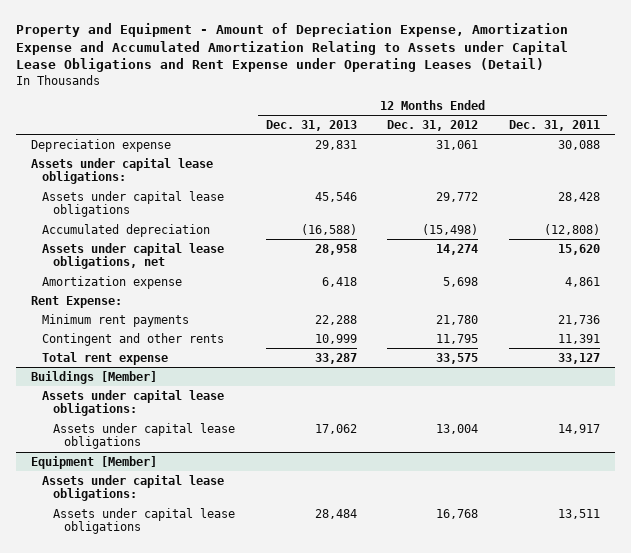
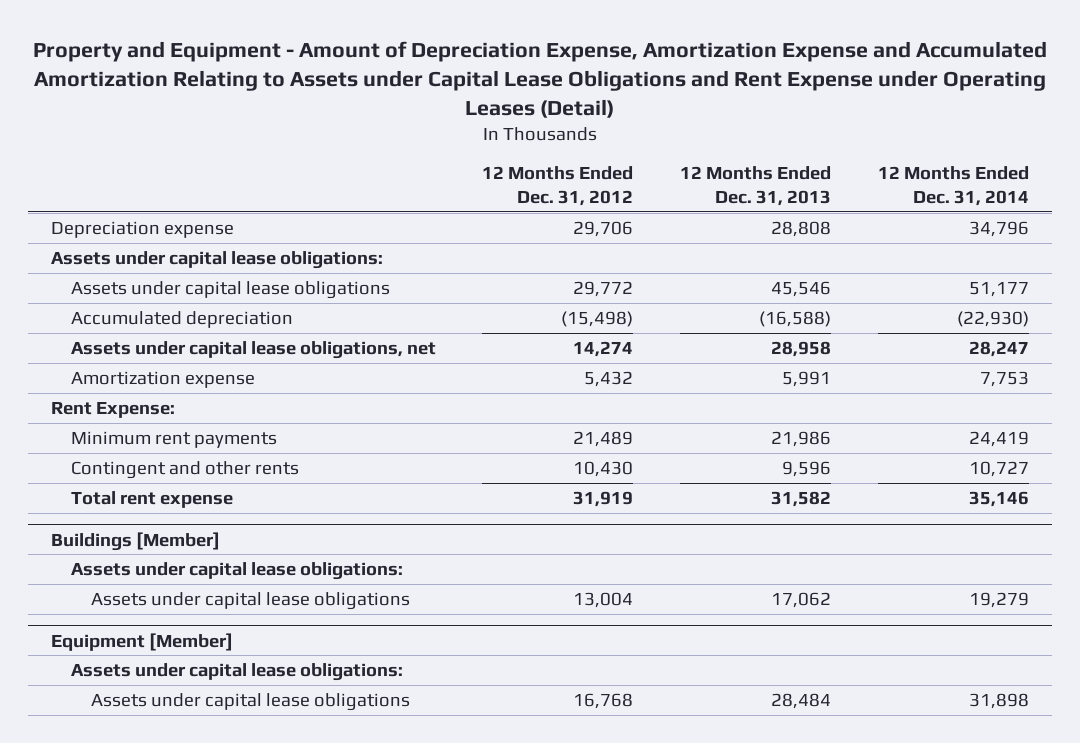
- | 12 Months Ended Dec. 31, 2013 | 12 Months Ended Dec. 31, 2012 | 12 Months Ended Dec. 31, 2011
+ | 12 Months Ended Dec. 31, 2012 | 12 Months Ended Dec. 31, 2013 | 12 Months Ended Dec. 31, 2014
- Depreciation expense | 29,831 | 31,061 | 30,088
+ Depreciation expense | 29,706 | 28,808 | 34,796
- Amortization expense | 6,418 | 5,698 | 4,861
+ Amortization expense | 5,432 | 5,991 | 7,753
- Minimum rent payments | 22,288 | 21,780 | 21,736
- Contingent and other rents | 10,999 | 11,795 | 11,391
- Total rent expense | 33,287 | 33,575 | 33,127
+ Minimum rent payments | 21,489 | 21,986 | 24,419
+ Contingent and other rents | 10,430 | 9,596 | 10,727
+ Total rent expense | 31,919 | 31,582 | 35,146

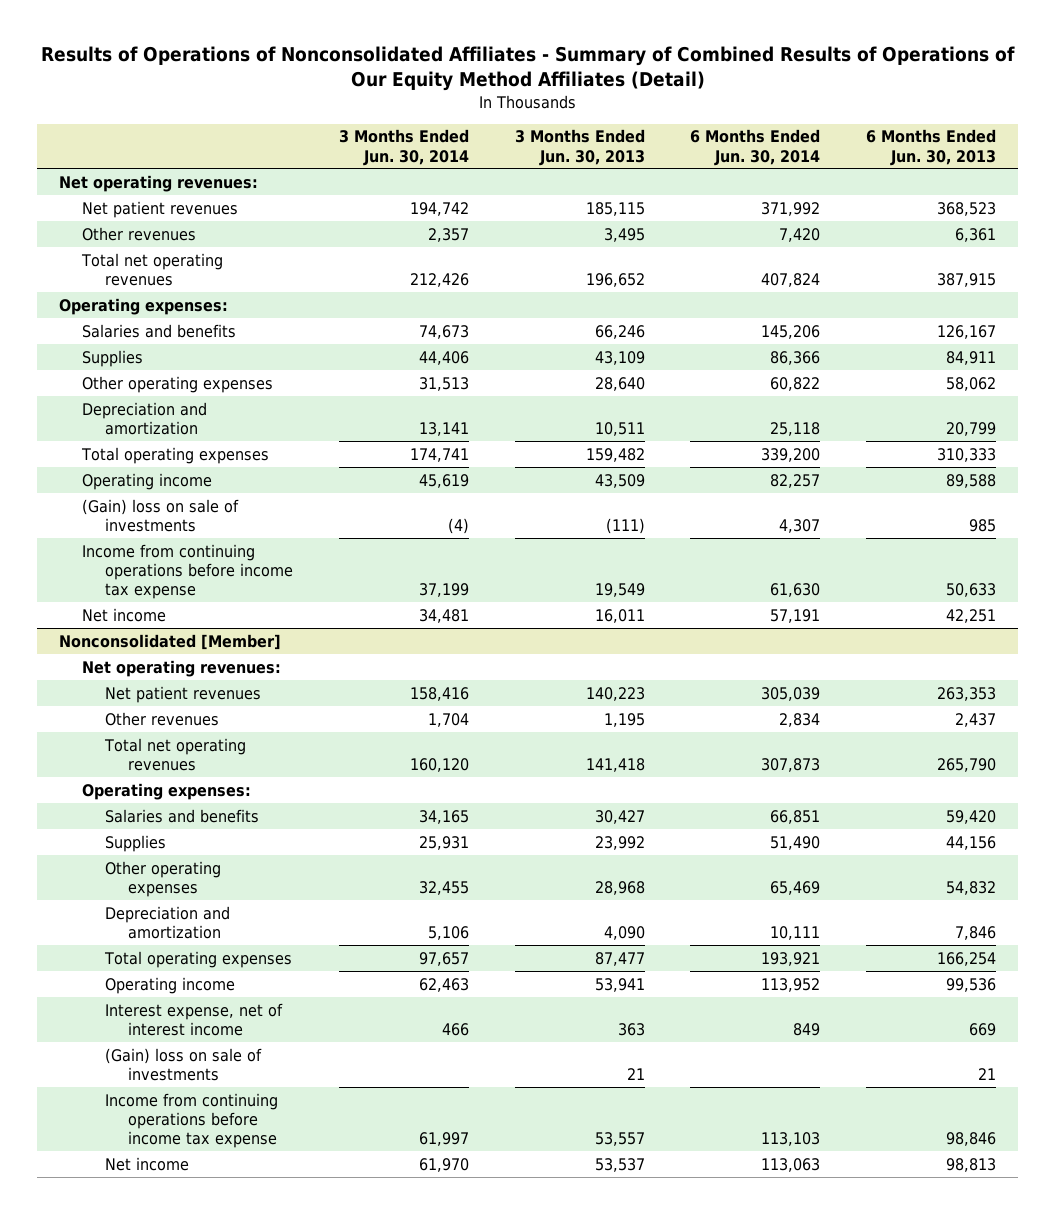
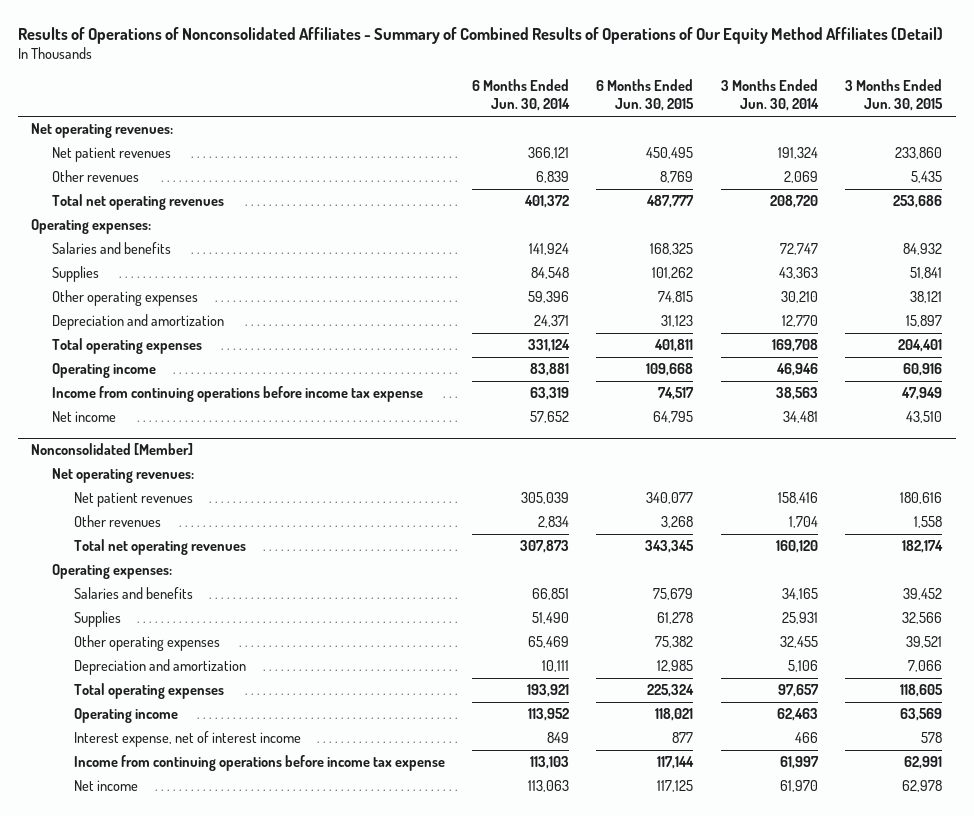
- | 3 Months Ended Jun. 30, 2014 | 3 Months Ended Jun. 30, 2013 | 6 Months Ended Jun. 30, 2014 | 6 Months Ended Jun. 30, 2013
+ | 6 Months Ended Jun. 30, 2014 | 6 Months Ended Jun. 30, 2015 | 3 Months Ended Jun. 30, 2014 | 3 Months Ended Jun. 30, 2015
- Net patient revenues | 194,742 | 185,115 | 371,992 | 368,523
- Other revenues | 2,357 | 3,495 | 7,420 | 6,361
- Total net operating revenues | 212,426 | 196,652 | 407,824 | 387,915
+ Net patient revenues | 366,121 | 450,495 | 191,324 | 233,860
+ Other revenues | 6,839 | 8,769 | 2,069 | 5,435
+ Total net operating revenues | 401,372 | 487,777 | 208,720 | 253,686
- Salaries and benefits | 74,673 | 66,246 | 145,206 | 126,167
- Supplies | 44,406 | 43,109 | 86,366 | 84,911
- Other operating expenses | 31,513 | 28,640 | 60,822 | 58,062
- Depreciation and amortization | 13,141 | 10,511 | 25,118 | 20,799
- Total operating expenses | 174,741 | 159,482 | 339,200 | 310,333
- Operating income | 45,619 | 43,509 | 82,257 | 89,588
- (Gain) loss on sale of investments | (4) | (111) | 4,307 | 985
- Income from continuing operations before income tax expense | 37,199 | 19,549 | 61,630 | 50,633
- Net income | 34,481 | 16,011 | 57,191 | 42,251
+ Salaries and benefits | 141,924 | 168,325 | 72,747 | 84,932
+ Supplies | 84,548 | 101,262 | 43,363 | 51,841
+ Other operating expenses | 59,396 | 74,815 | 30,210 | 38,121
+ Depreciation and amortization | 24,371 | 31,123 | 12,770 | 15,897
+ Total operating expenses | 331,124 | 401,811 | 169,708 | 204,401
+ Operating income | 83,881 | 109,668 | 46,946 | 60,916
+ Income from continuing operations before income tax expense | 63,319 | 74,517 | 38,563 | 47,949
+ Net income | 57,652 | 64,795 | 34,481 | 43,510
@ Nonconsolidated [Member]
- (Gain) loss on sale of investments | | 21 | | 21

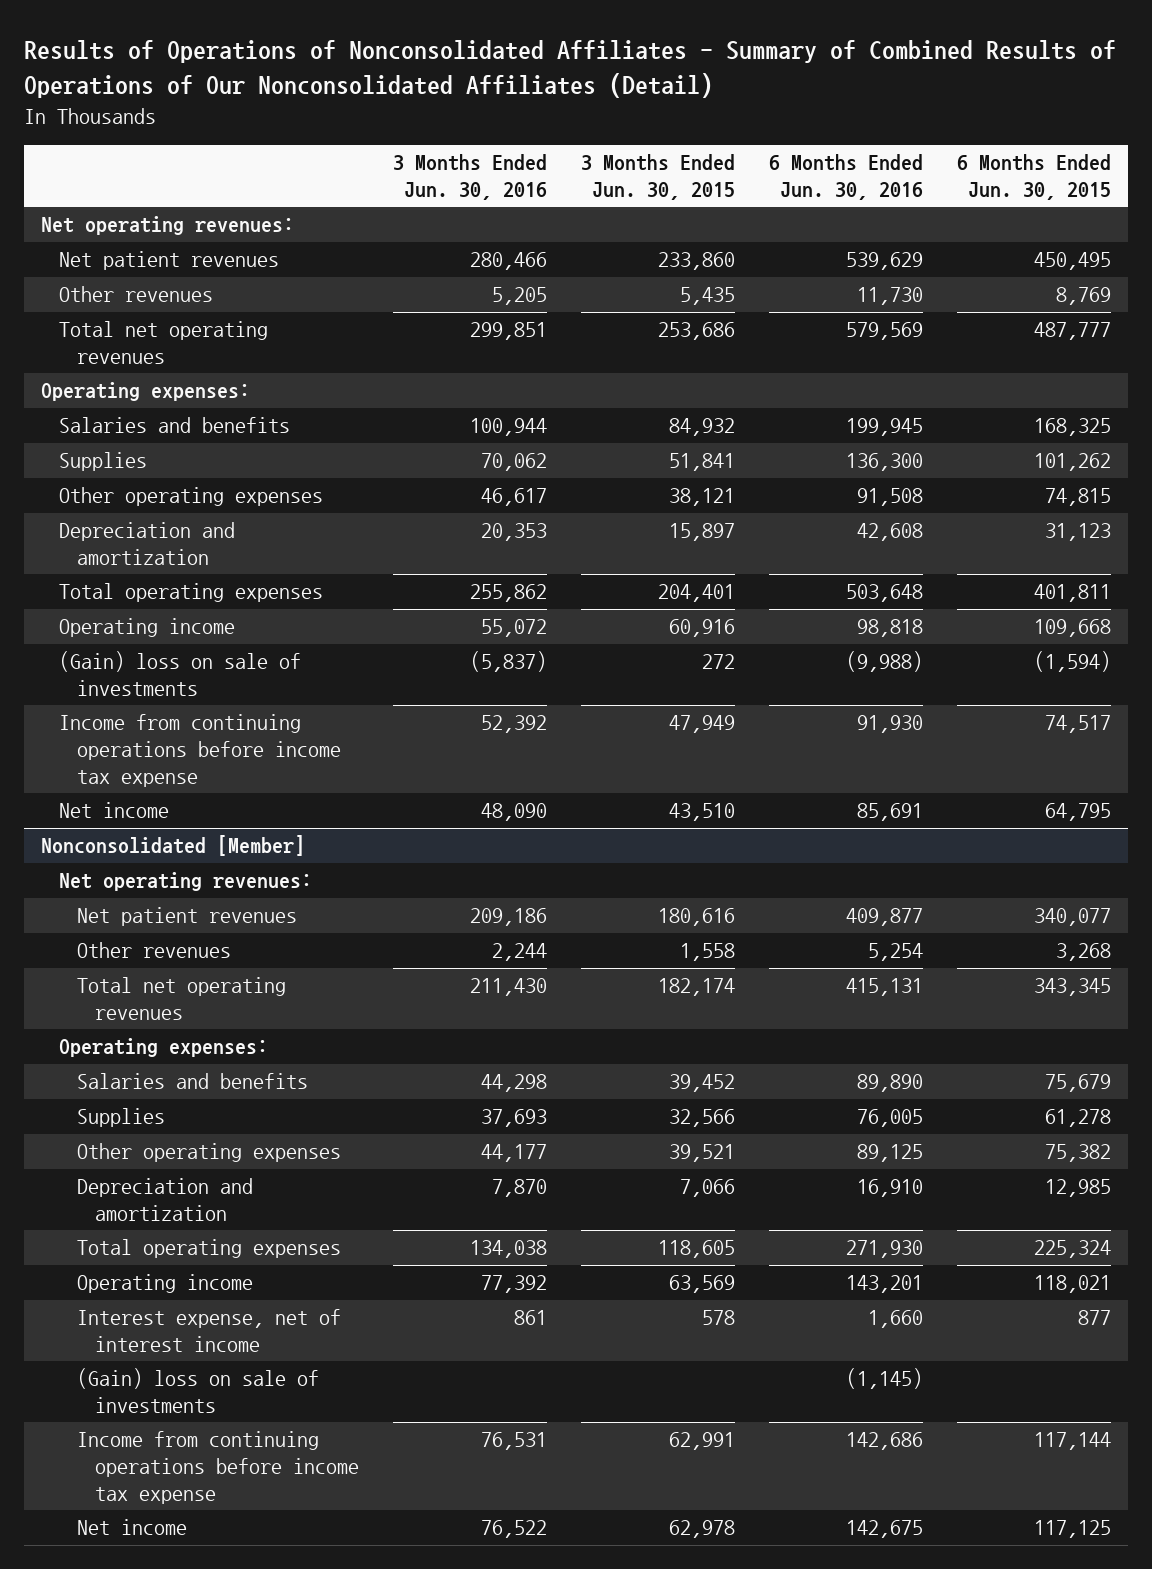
- Results of Operations of Nonconsolidated Affiliates - Summary of Combined Results of Operations of Our Equity Method Affiliates (Detail)
+ Results of Operations of Nonconsolidated Affiliates - Summary of Combined Results of Operations of Our Nonconsolidated Affiliates (Detail)
- | 6 Months Ended Jun. 30, 2014 | 6 Months Ended Jun. 30, 2015 | 3 Months Ended Jun. 30, 2014 | 3 Months Ended Jun. 30, 2015
+ | 3 Months Ended Jun. 30, 2016 | 3 Months Ended Jun. 30, 2015 | 6 Months Ended Jun. 30, 2016 | 6 Months Ended Jun. 30, 2015
+ (Gain) loss on sale of investments | (5,837) | 272 | (9,988) | (1,594)
@ Nonconsolidated [Member]
+ (Gain) loss on sale of investments | | | (1,145) |

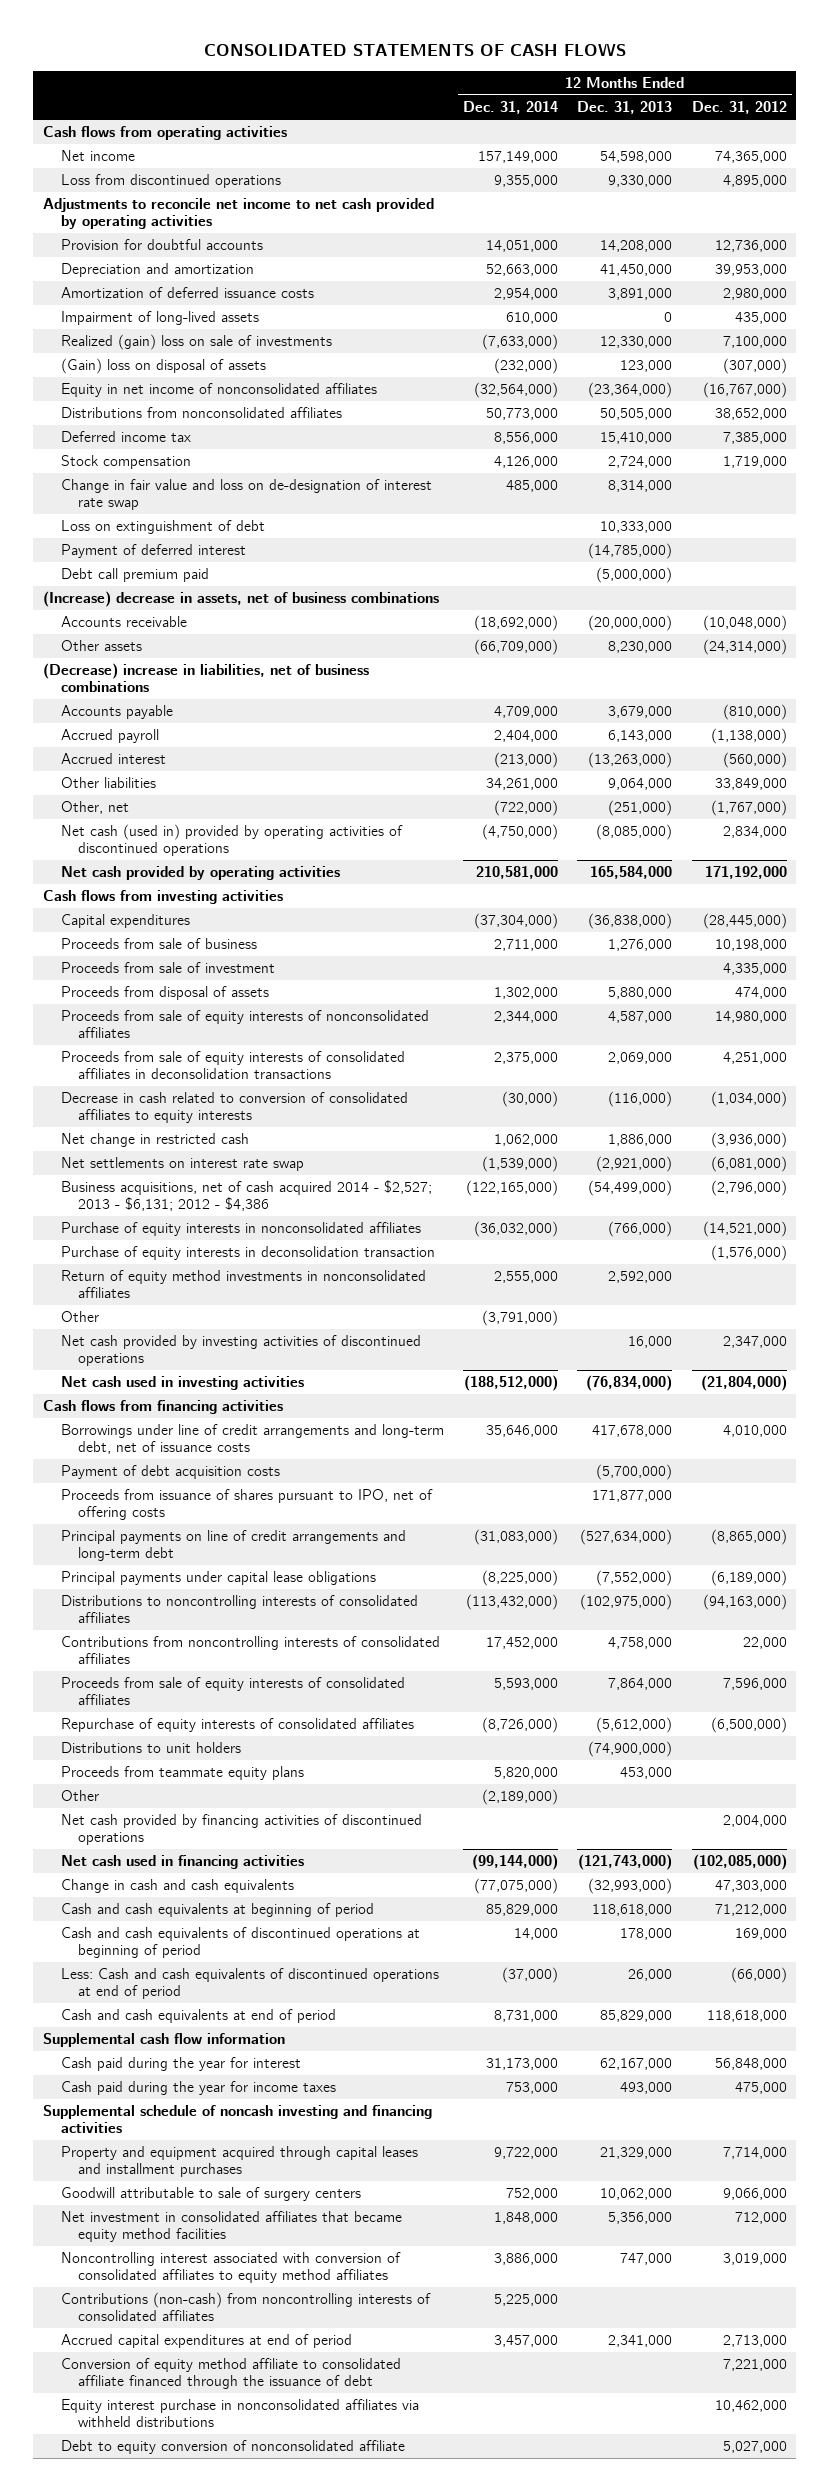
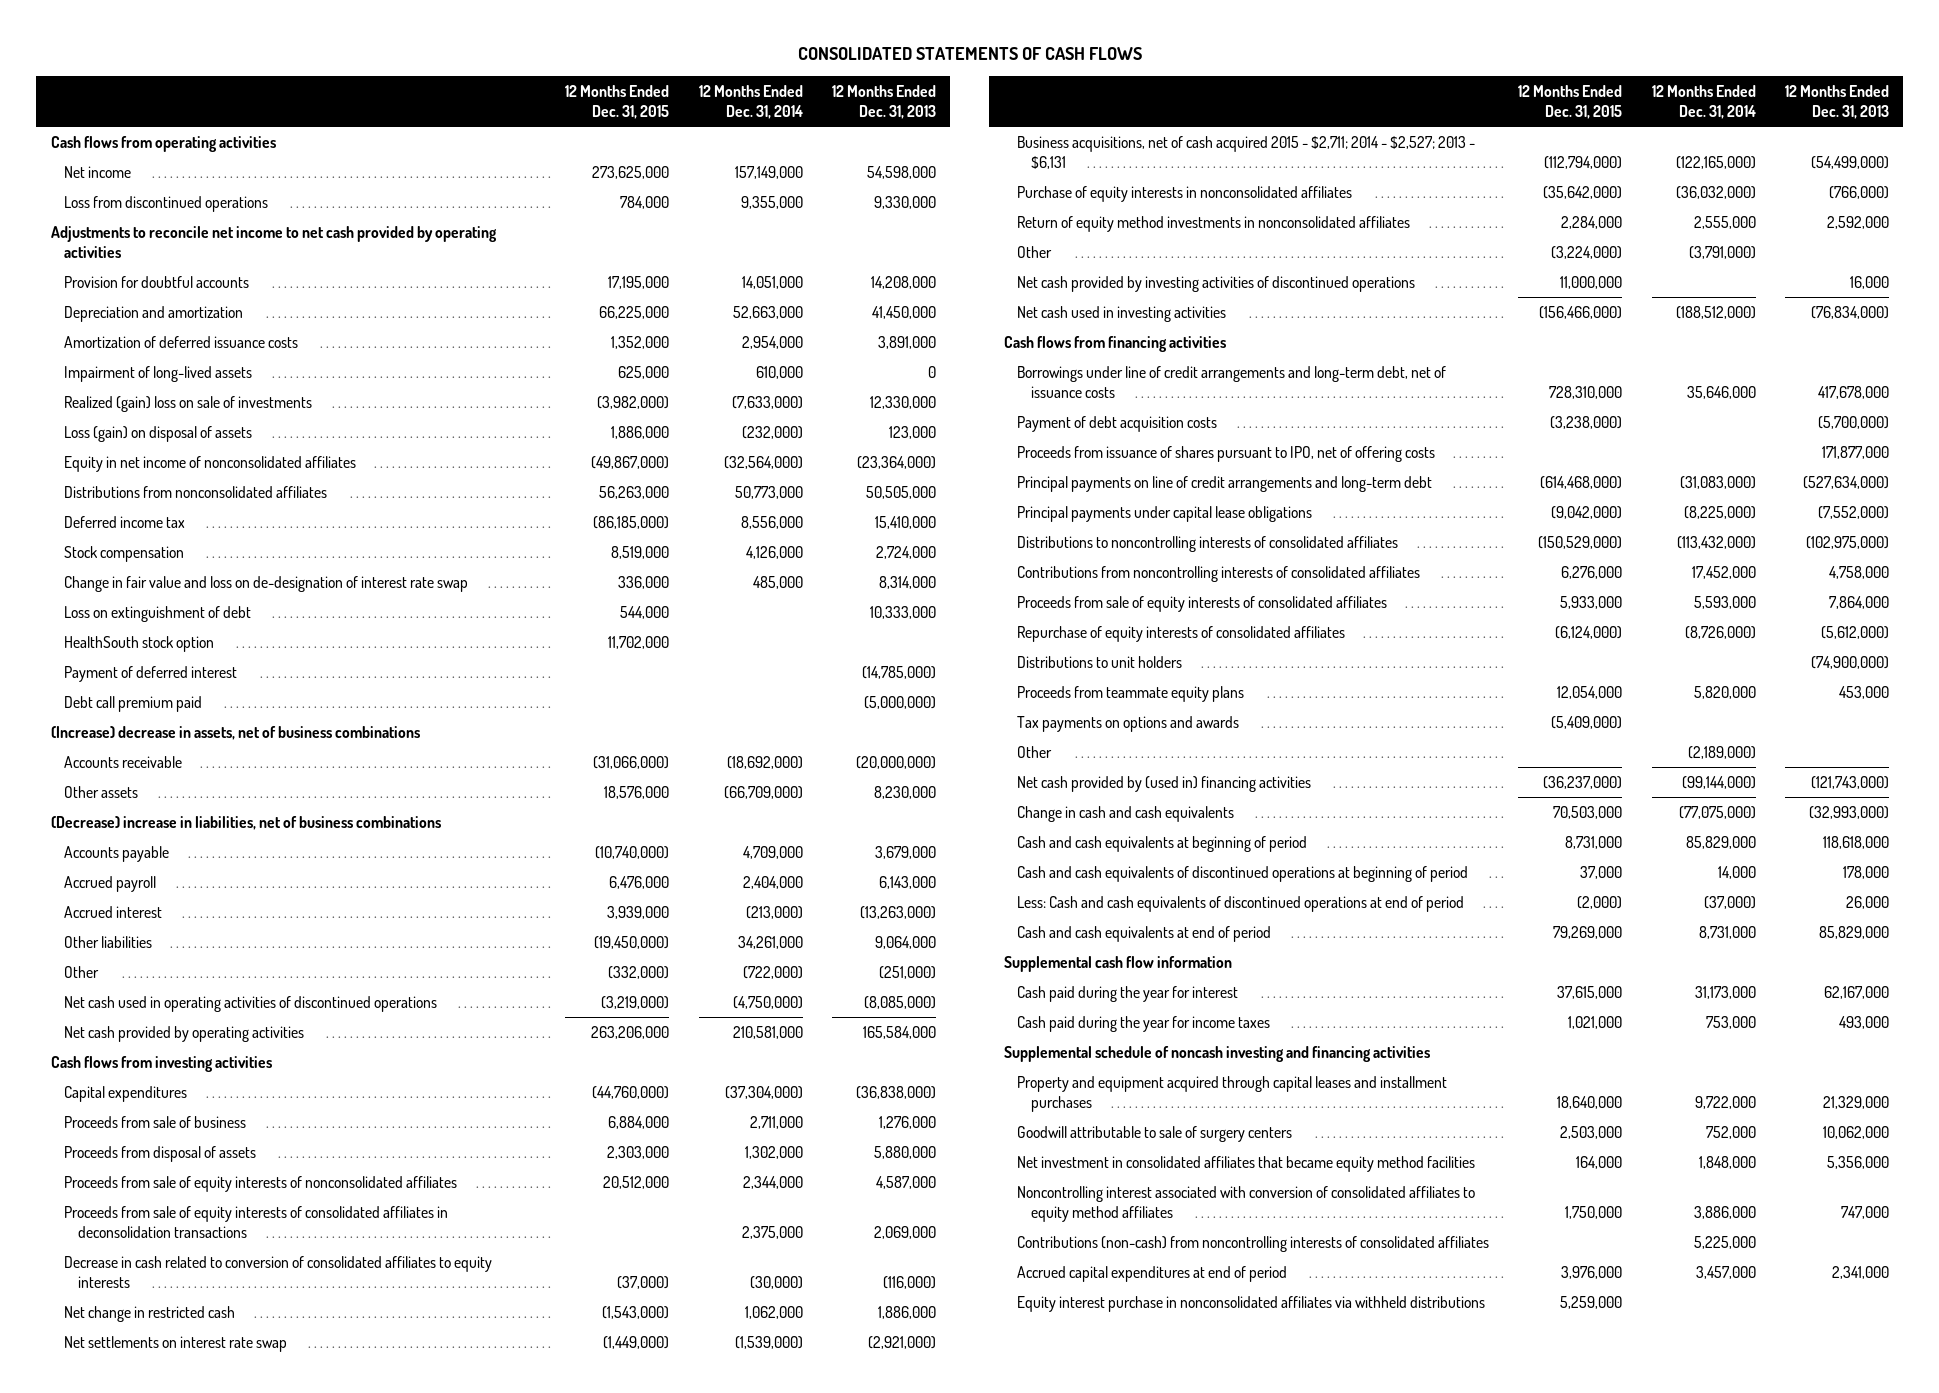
- | 12 Months Ended Dec. 31, 2014 | 12 Months Ended Dec. 31, 2013 | 12 Months Ended Dec. 31, 2012
+ | 12 Months Ended Dec. 31, 2015 | 12 Months Ended Dec. 31, 2014 | 12 Months Ended Dec. 31, 2013
- (Gain) loss on disposal of assets | (232,000) | 123,000 | (307,000)
+ Loss (gain) on disposal of assets | 1,886,000 | (232,000) | 123,000
+ HealthSouth stock option | 11,702,000 | |
- Other, net | (722,000) | (251,000) | (1,767,000)
- Net cash (used in) provided by operating activities of discontinued operations | (4,750,000) | (8,085,000) | 2,834,000
+ Other | (332,000) | (722,000) | (251,000)
+ Net cash used in operating activities of discontinued operations | (3,219,000) | (4,750,000) | (8,085,000)
- Proceeds from sale of investment | | | 4,335,000
- Business acquisitions, net of cash acquired 2014 - $2,527; 2013 - $6,131; 2012 - $4,386 | (122,165,000) | (54,499,000) | (2,796,000)
+ Business acquisitions, net of cash acquired 2015 - $2,711; 2014 - $2,527; 2013 - $6,131 | (112,794,000) | (122,165,000) | (54,499,000)
- Purchase of equity interests in deconsolidation transaction | | | (1,576,000)
+ Tax payments on options and awards | (5,409,000) | |
- Net cash provided by financing activities of discontinued operations | | | 2,004,000
- Net cash used in financing activities | (99,144,000) | (121,743,000) | (102,085,000)
+ Net cash provided by (used in) financing activities | (36,237,000) | (99,144,000) | (121,743,000)
- Conversion of equity method affiliate to consolidated affiliate financed through the issuance of debt | | | 7,221,000
- Debt to equity conversion of nonconsolidated affiliate | | | 5,027,000

